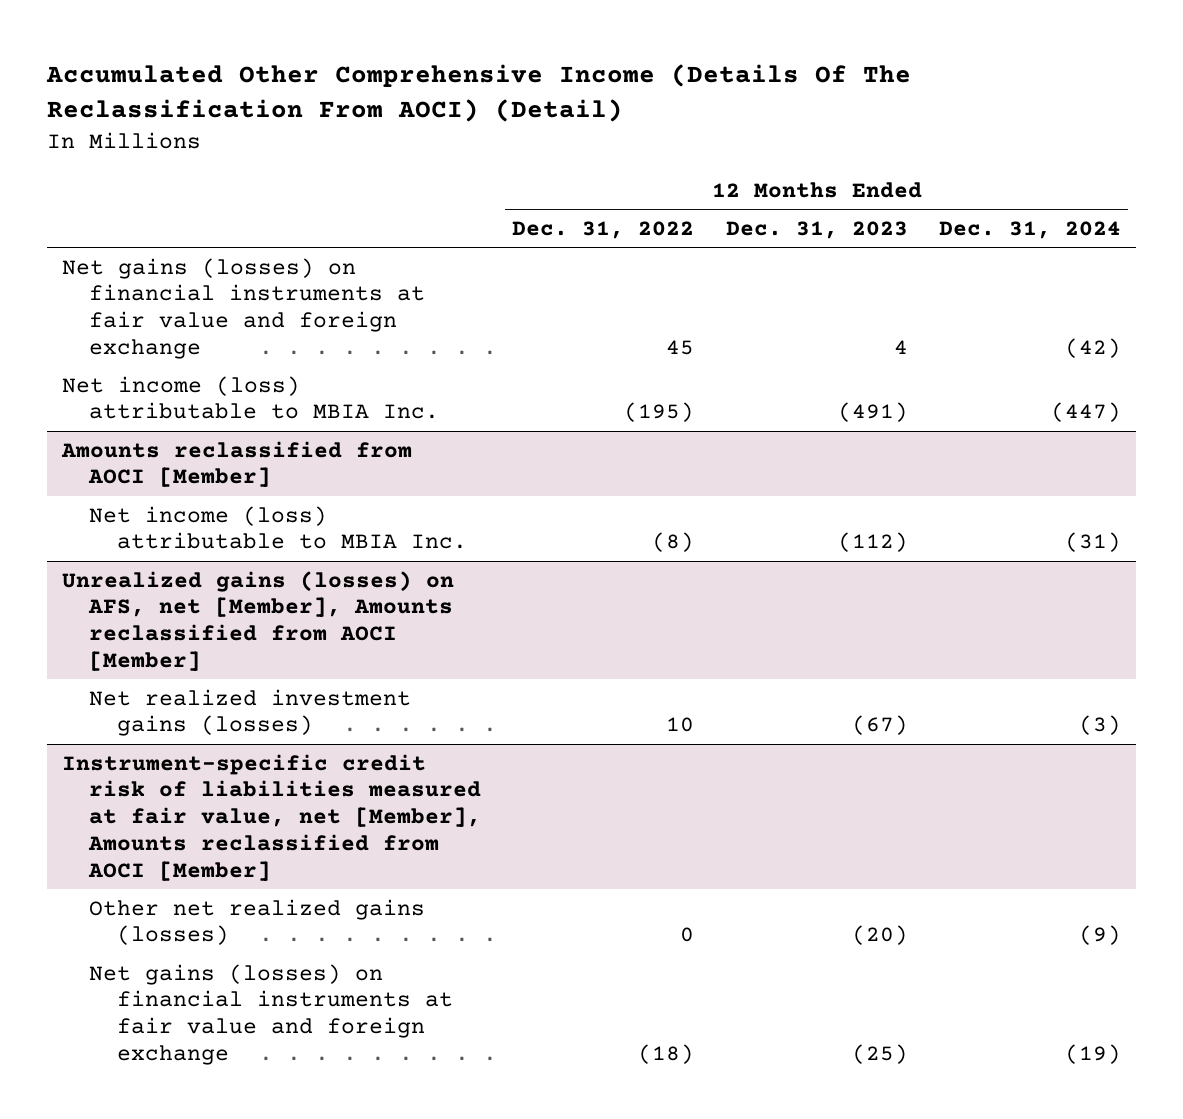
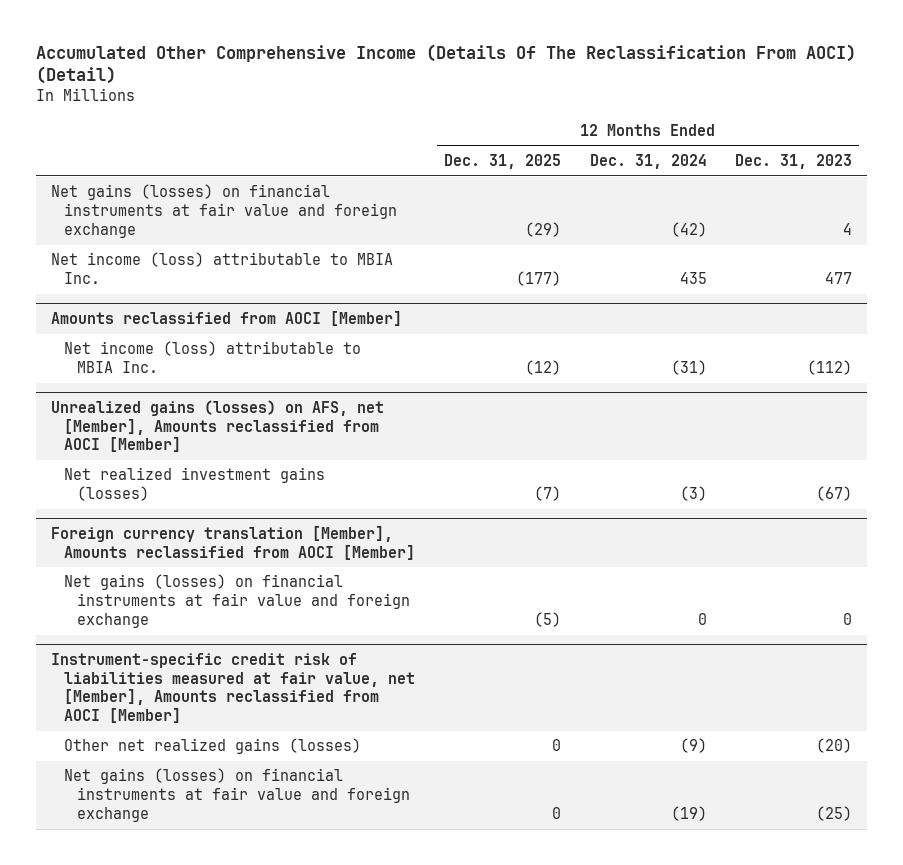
- | 12 Months Ended Dec. 31, 2022 | 12 Months Ended Dec. 31, 2023 | 12 Months Ended Dec. 31, 2024
+ | 12 Months Ended Dec. 31, 2025 | 12 Months Ended Dec. 31, 2024 | 12 Months Ended Dec. 31, 2023
- Net income (loss) attributable to MBIA Inc. | (195) | (491) | (447)
+ Net income (loss) attributable to MBIA Inc. | (177) | 435 | 477
+ Foreign currency translation [Member], Amounts reclassified from AOCI [Member]
+ Net gains (losses) on financial instruments at fair value and foreign exchange | (5) | 0 | 0

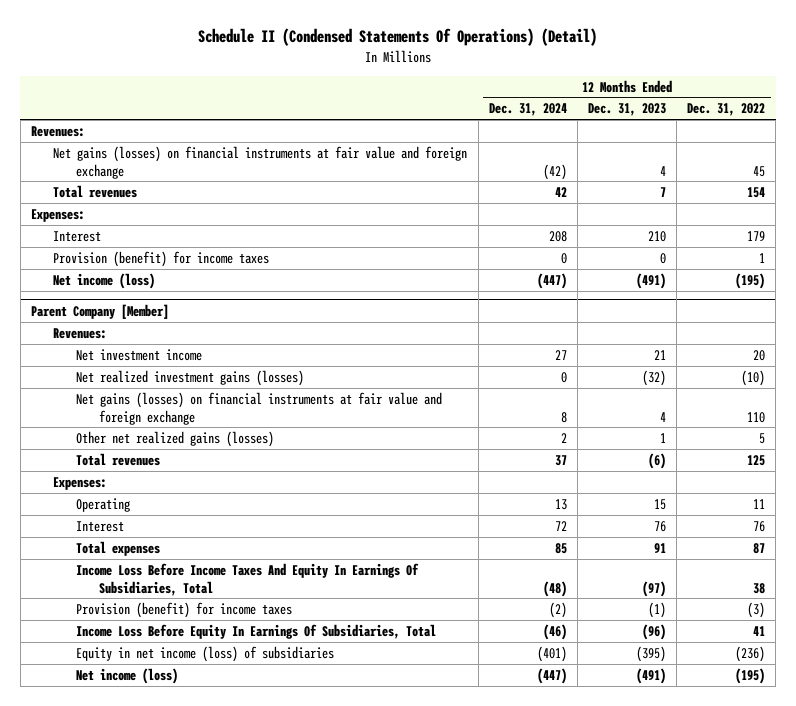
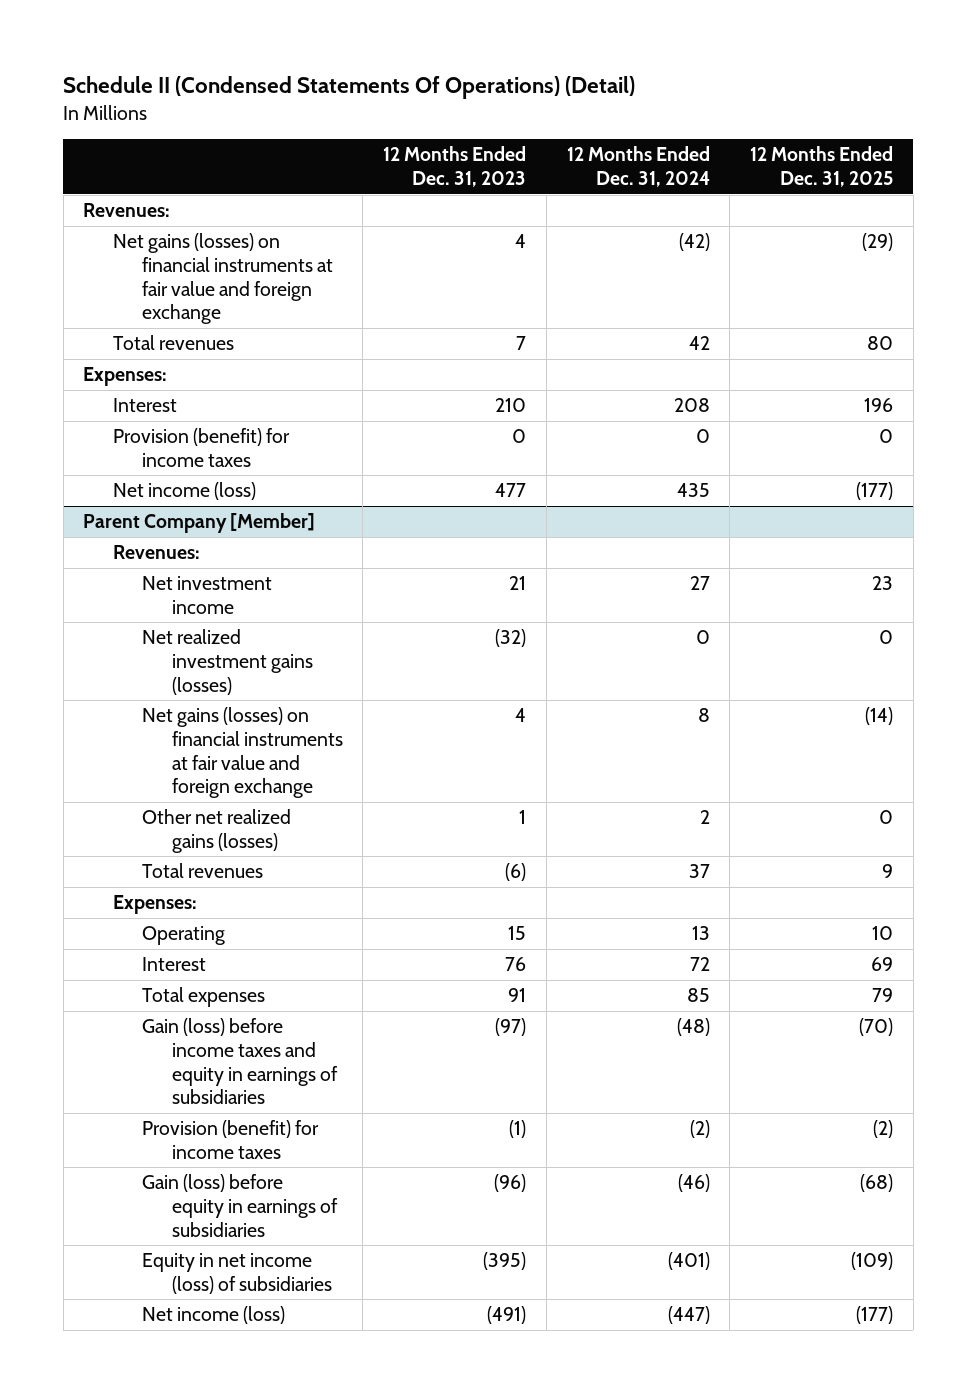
- | 12 Months Ended Dec. 31, 2024 | 12 Months Ended Dec. 31, 2023 | 12 Months Ended Dec. 31, 2022
+ | 12 Months Ended Dec. 31, 2023 | 12 Months Ended Dec. 31, 2024 | 12 Months Ended Dec. 31, 2025
- Net income (loss) | (447) | (491) | (195)
+ Net income (loss) | 477 | 435 | (177)
@ Parent Company [Member]
- Income Loss Before Income Taxes And Equity In Earnings Of Subsidiaries, Total | (48) | (97) | 38
+ Gain (loss) before income taxes and equity in earnings of subsidiaries | (97) | (48) | (70)
- Income Loss Before Equity In Earnings Of Subsidiaries, Total | (46) | (96) | 41
+ Gain (loss) before equity in earnings of subsidiaries | (96) | (46) | (68)

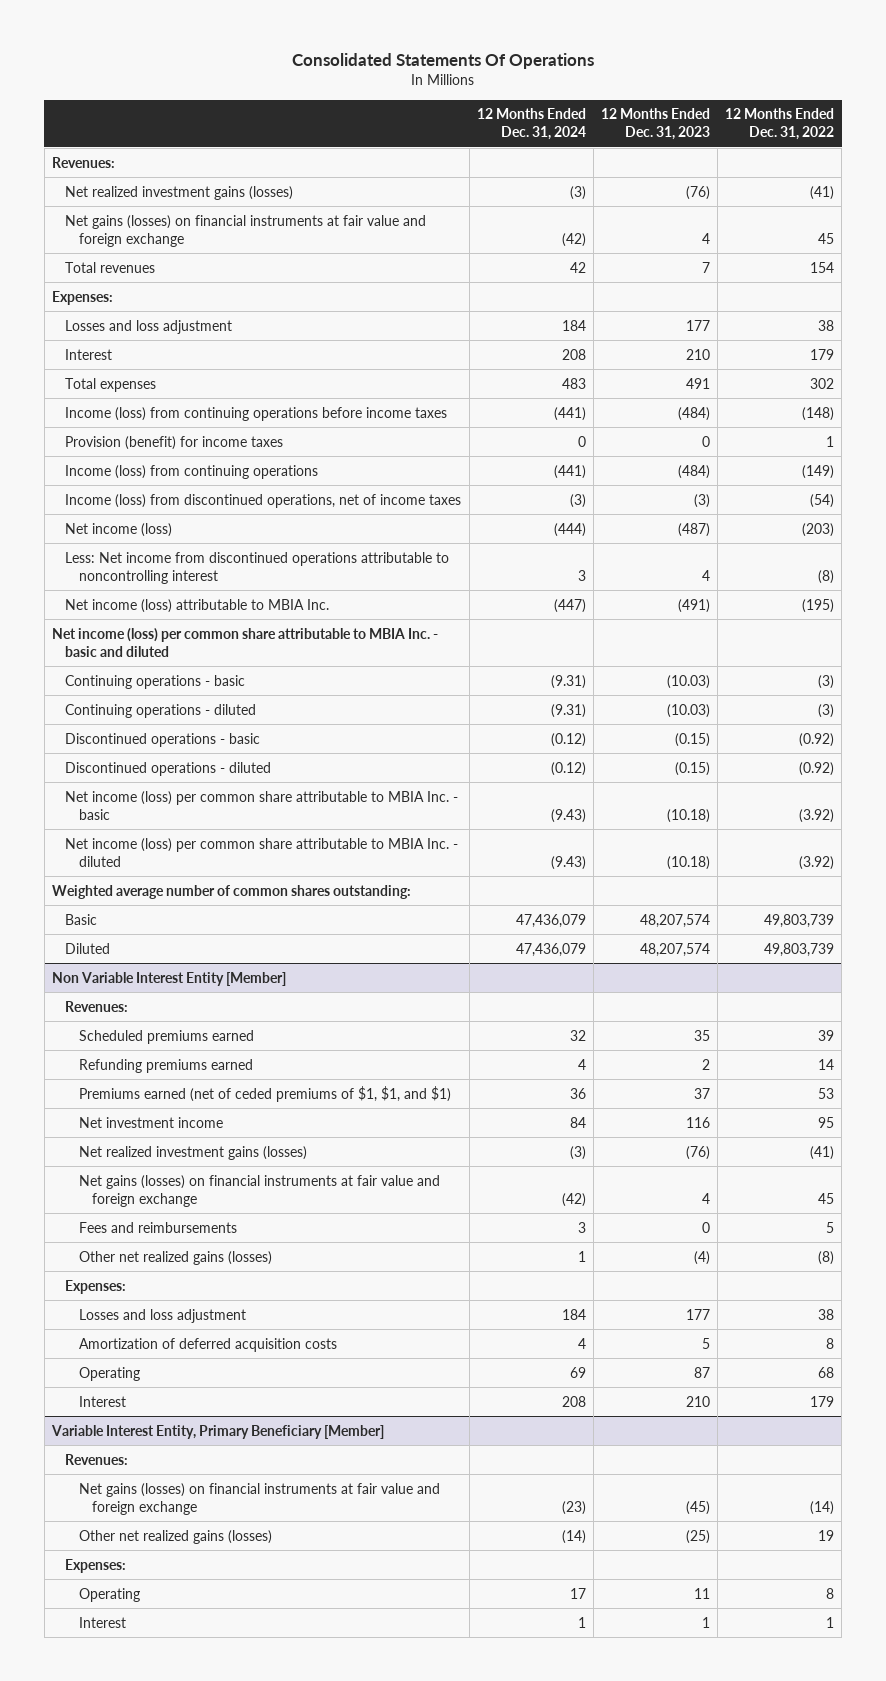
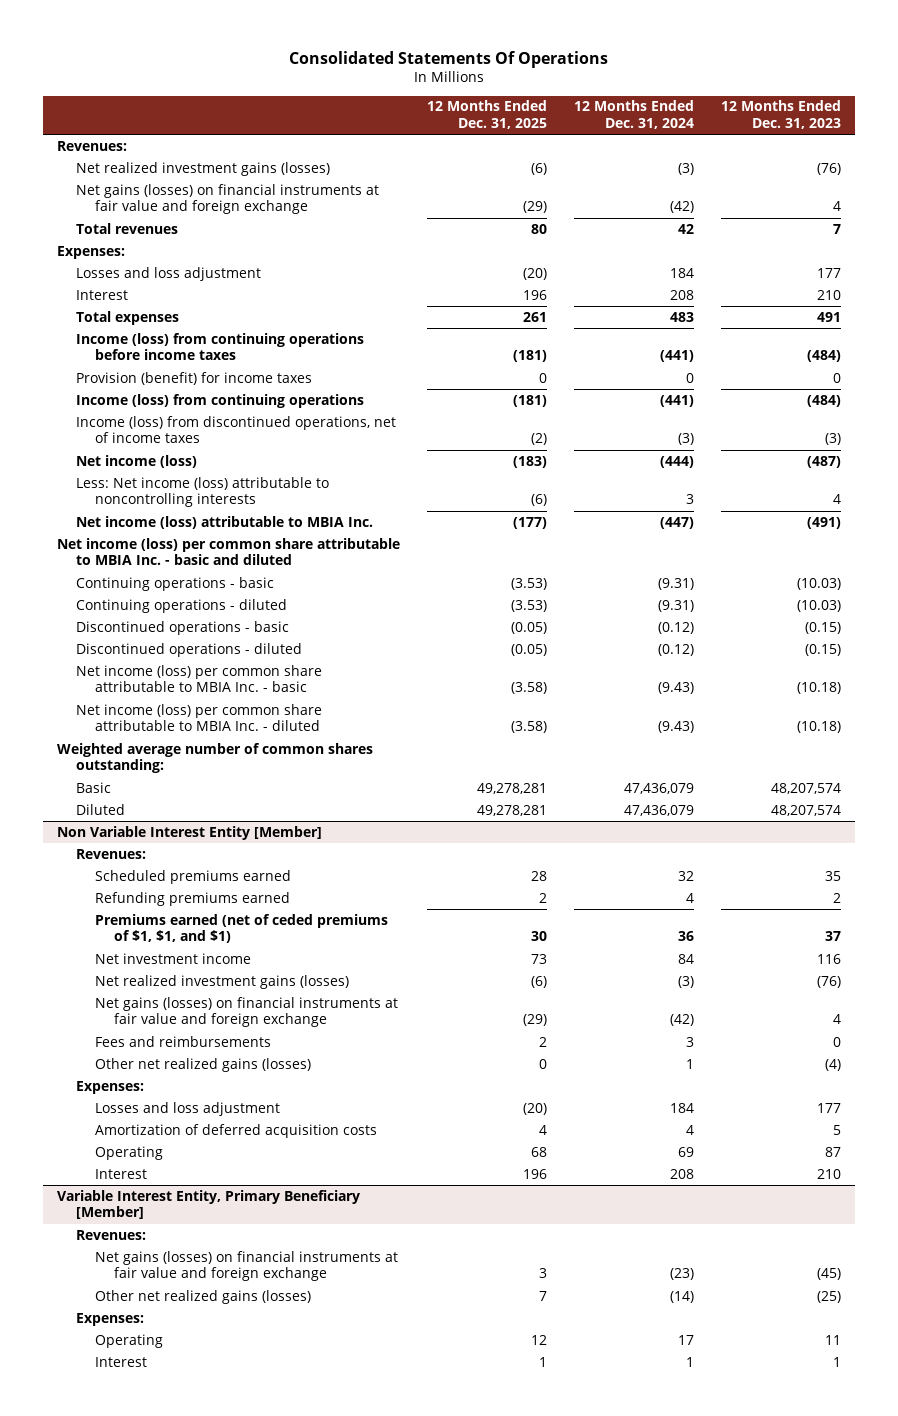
- | 12 Months Ended Dec. 31, 2024 | 12 Months Ended Dec. 31, 2023 | 12 Months Ended Dec. 31, 2022
+ | 12 Months Ended Dec. 31, 2025 | 12 Months Ended Dec. 31, 2024 | 12 Months Ended Dec. 31, 2023
- Less: Net income from discontinued operations attributable to noncontrolling interest | 3 | 4 | (8)
+ Less: Net income (loss) attributable to noncontrolling interests | (6) | 3 | 4

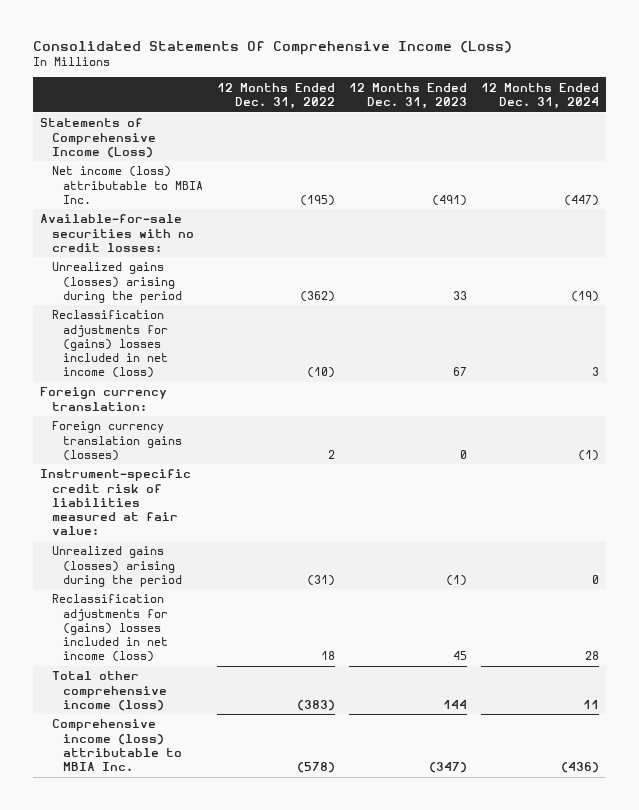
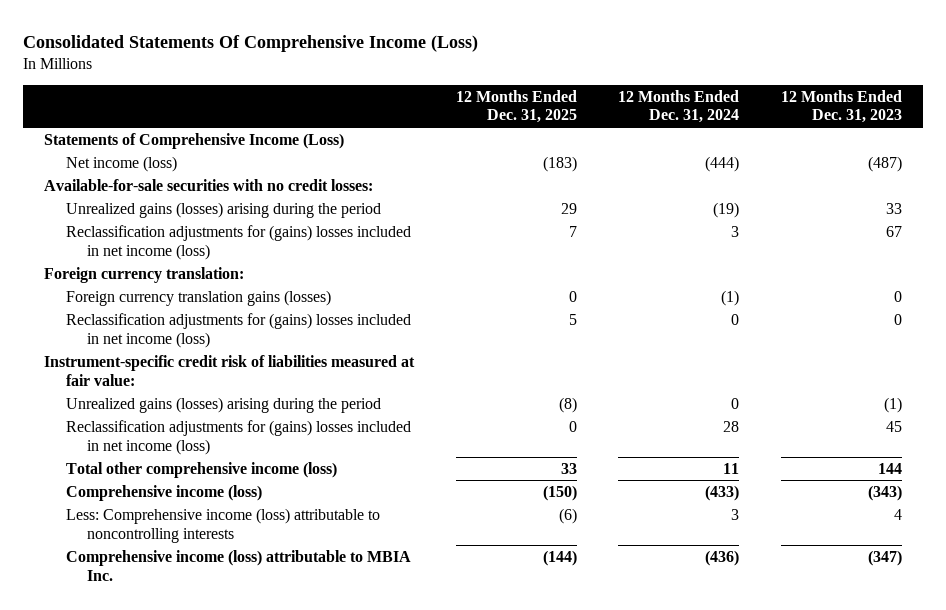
- | 12 Months Ended Dec. 31, 2022 | 12 Months Ended Dec. 31, 2023 | 12 Months Ended Dec. 31, 2024
+ | 12 Months Ended Dec. 31, 2025 | 12 Months Ended Dec. 31, 2024 | 12 Months Ended Dec. 31, 2023
- Net income (loss) attributable to MBIA Inc. | (195) | (491) | (447)
+ Net income (loss) | (183) | (444) | (487)
+ Reclassification adjustments for (gains) losses included in net income (loss) | 5 | 0 | 0
+ Comprehensive income (loss) | (150) | (433) | (343)
+ Less: Comprehensive income (loss) attributable to noncontrolling interests | (6) | 3 | 4

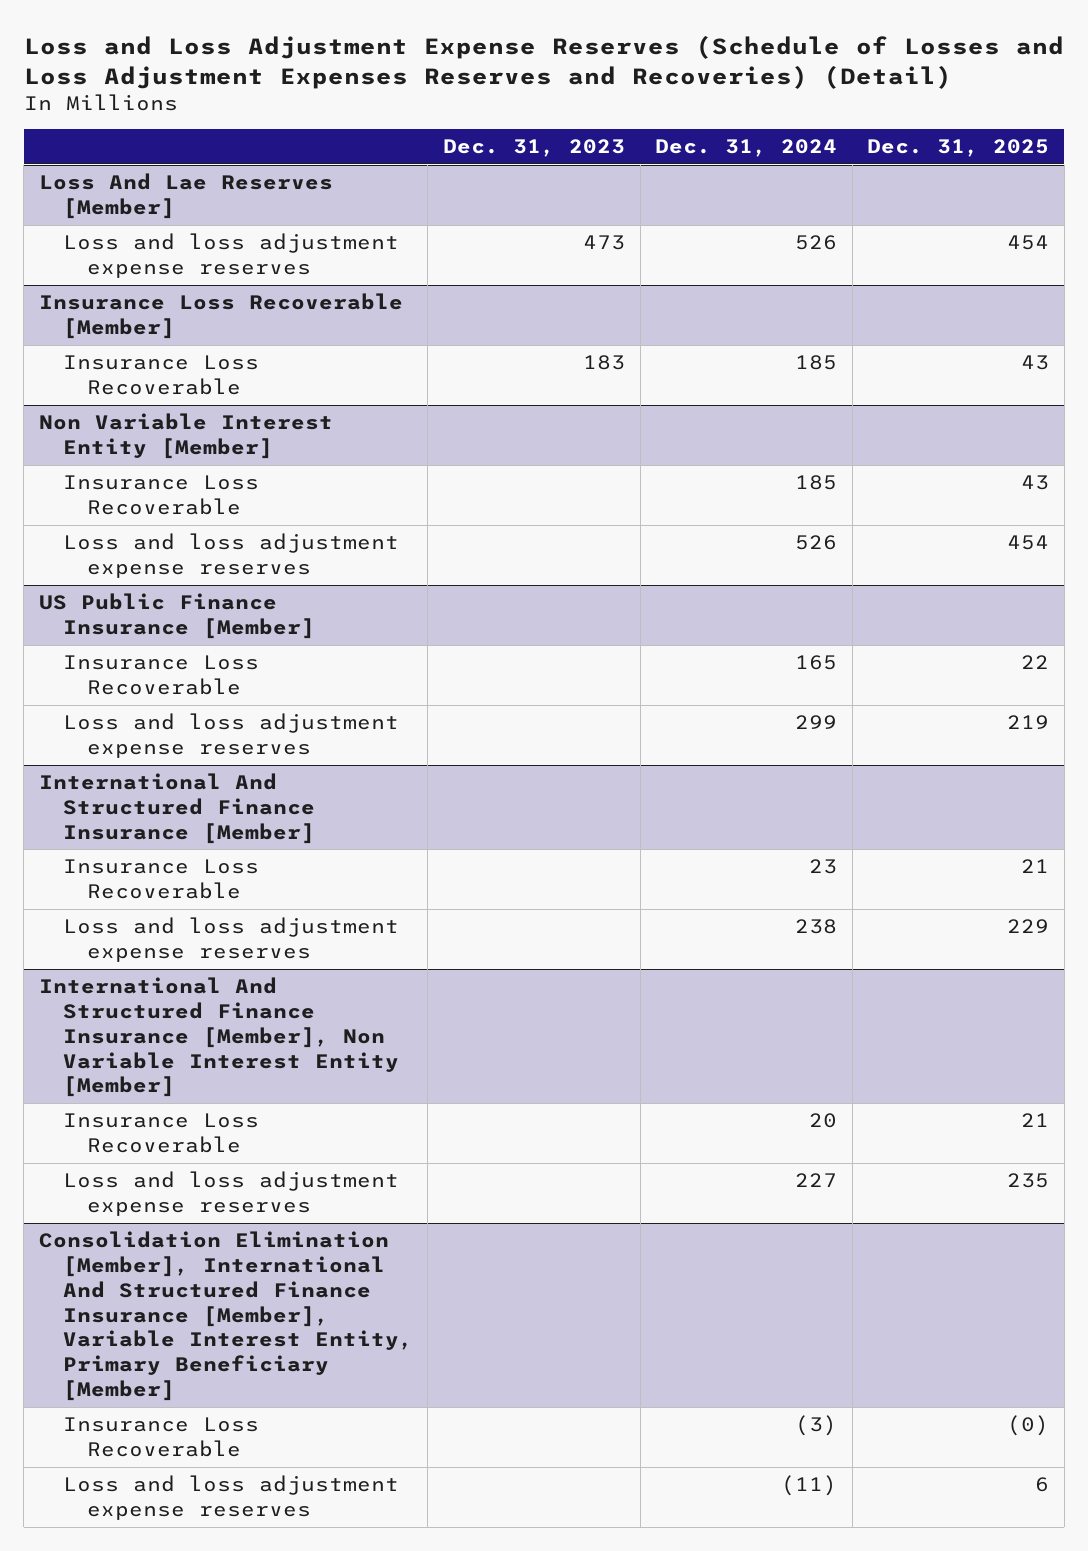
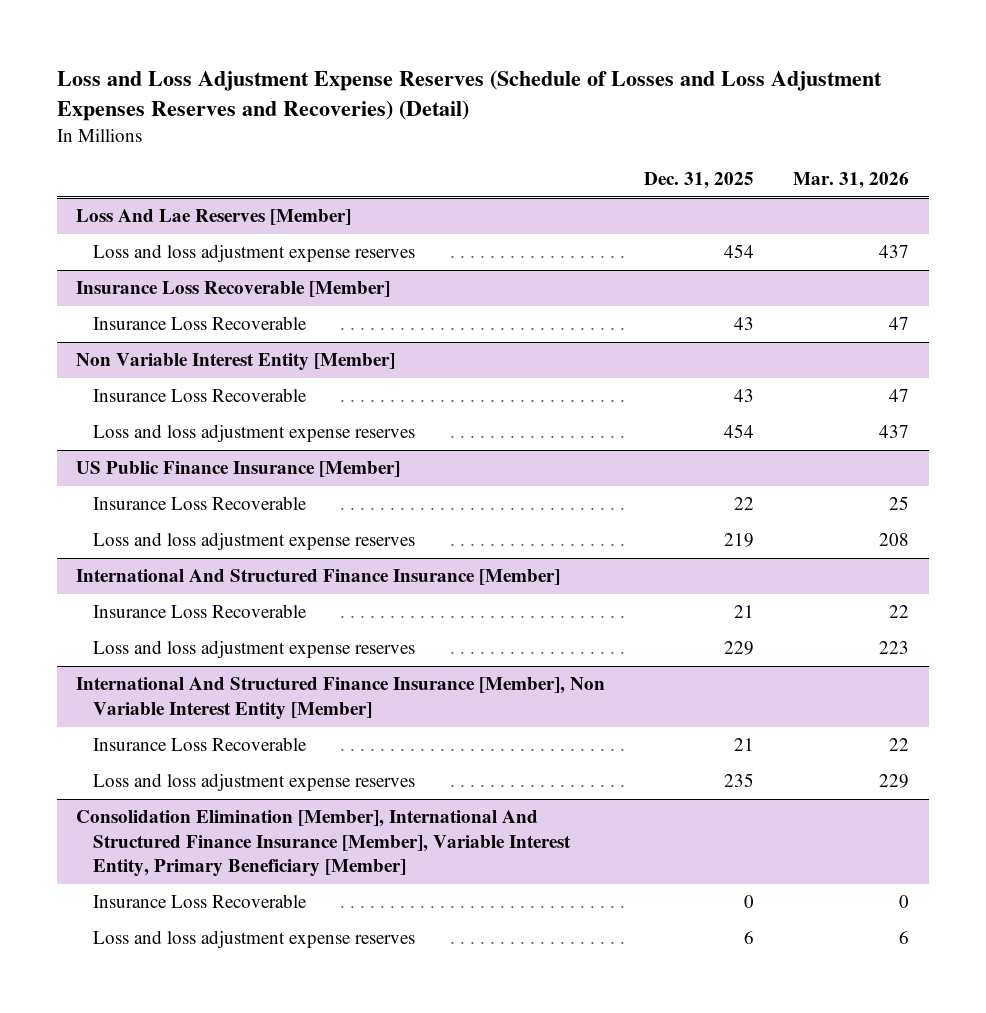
- | Dec. 31, 2023 | Dec. 31, 2024 | Dec. 31, 2025
+ | Dec. 31, 2025 | Mar. 31, 2026
@ Consolidation Elimination [Member], International And Structured Finance Insurance [Member], Variable Interest Entity, Primary Beneficiary [Member]
- Insurance Loss Recoverable | | (3) | (0)
+ Insurance Loss Recoverable | 0 | 0

